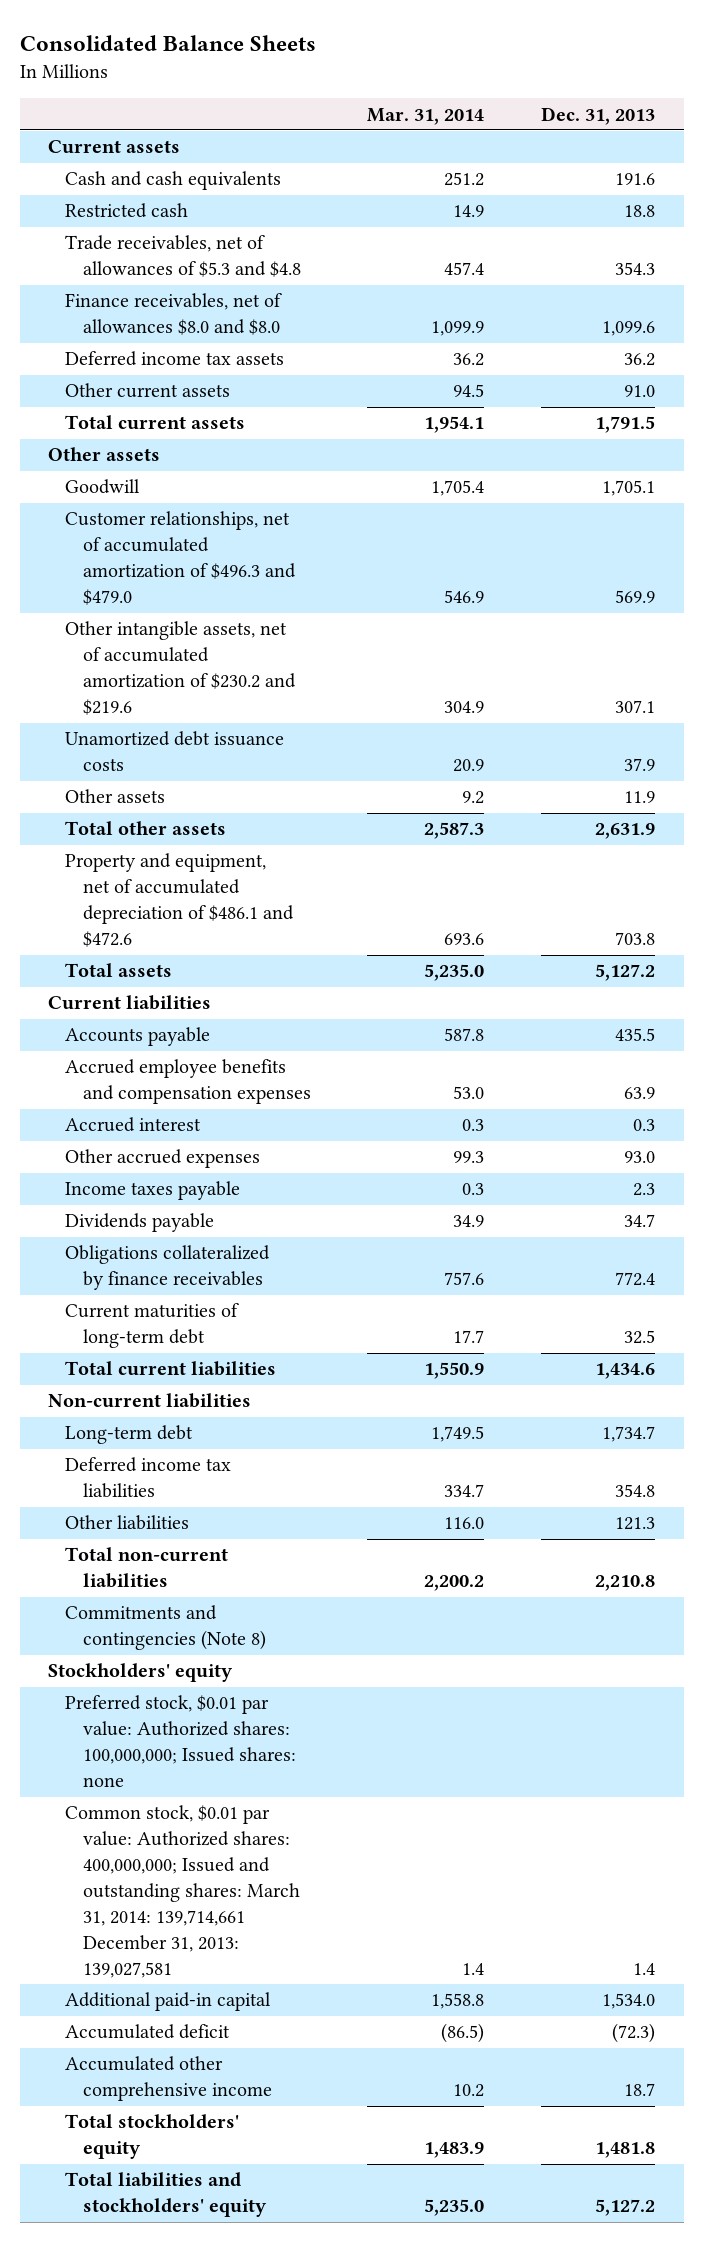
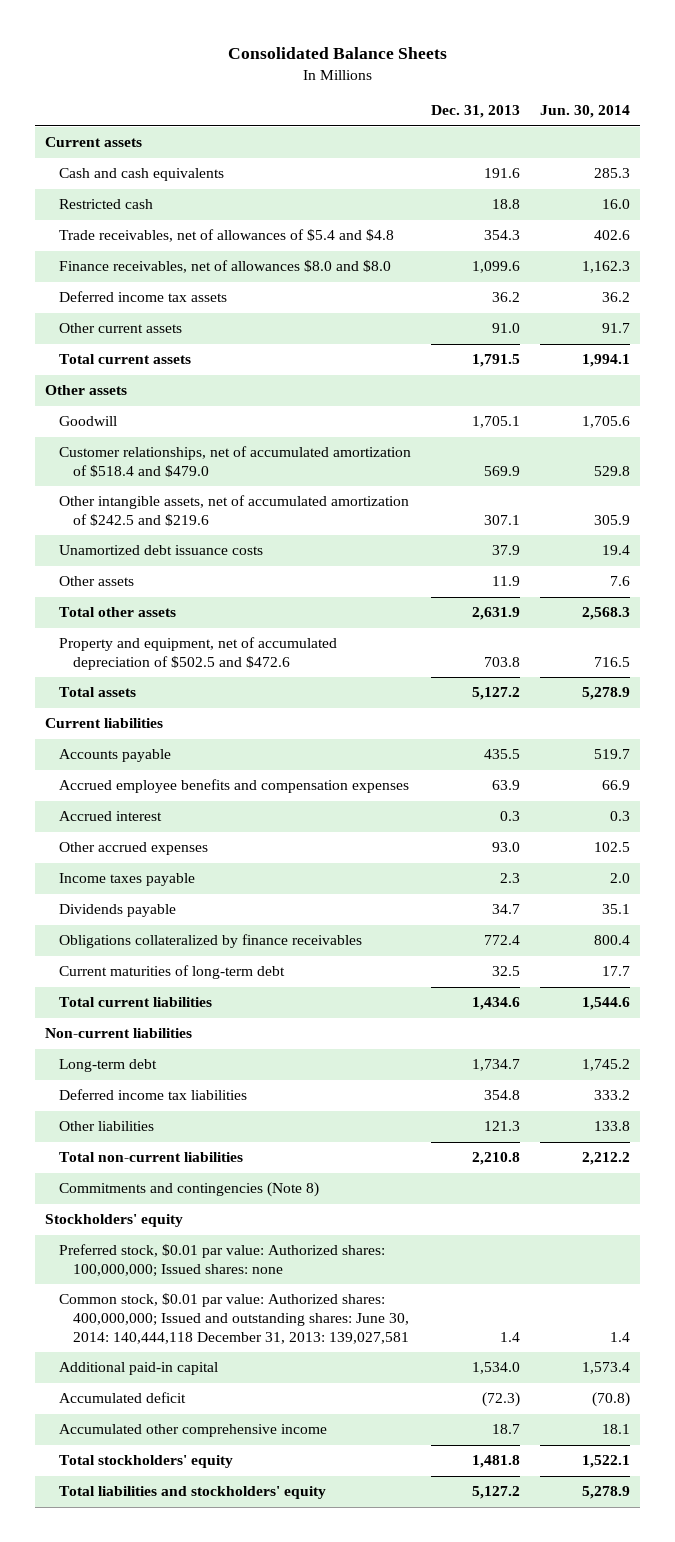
- | Mar. 31, 2014 | Dec. 31, 2013
+ | Dec. 31, 2013 | Jun. 30, 2014
- Trade receivables, net of allowances of $5.3 and $4.8 | 457.4 | 354.3
+ Trade receivables, net of allowances of $5.4 and $4.8 | 354.3 | 402.6
- Customer relationships, net of accumulated amortization of $496.3 and $479.0 | 546.9 | 569.9
- Other intangible assets, net of accumulated amortization of $230.2 and $219.6 | 304.9 | 307.1
+ Customer relationships, net of accumulated amortization of $518.4 and $479.0 | 569.9 | 529.8
+ Other intangible assets, net of accumulated amortization of $242.5 and $219.6 | 307.1 | 305.9
- Property and equipment, net of accumulated depreciation of $486.1 and $472.6 | 693.6 | 703.8
+ Property and equipment, net of accumulated depreciation of $502.5 and $472.6 | 703.8 | 716.5
- Common stock, $0.01 par value: Authorized shares: 400,000,000; Issued and outstanding shares: March 31, 2014: 139,714,661 December 31, 2013: 139,027,581 | 1.4 | 1.4
+ Common stock, $0.01 par value: Authorized shares: 400,000,000; Issued and outstanding shares: June 30, 2014: 140,444,118 December 31, 2013: 139,027,581 | 1.4 | 1.4

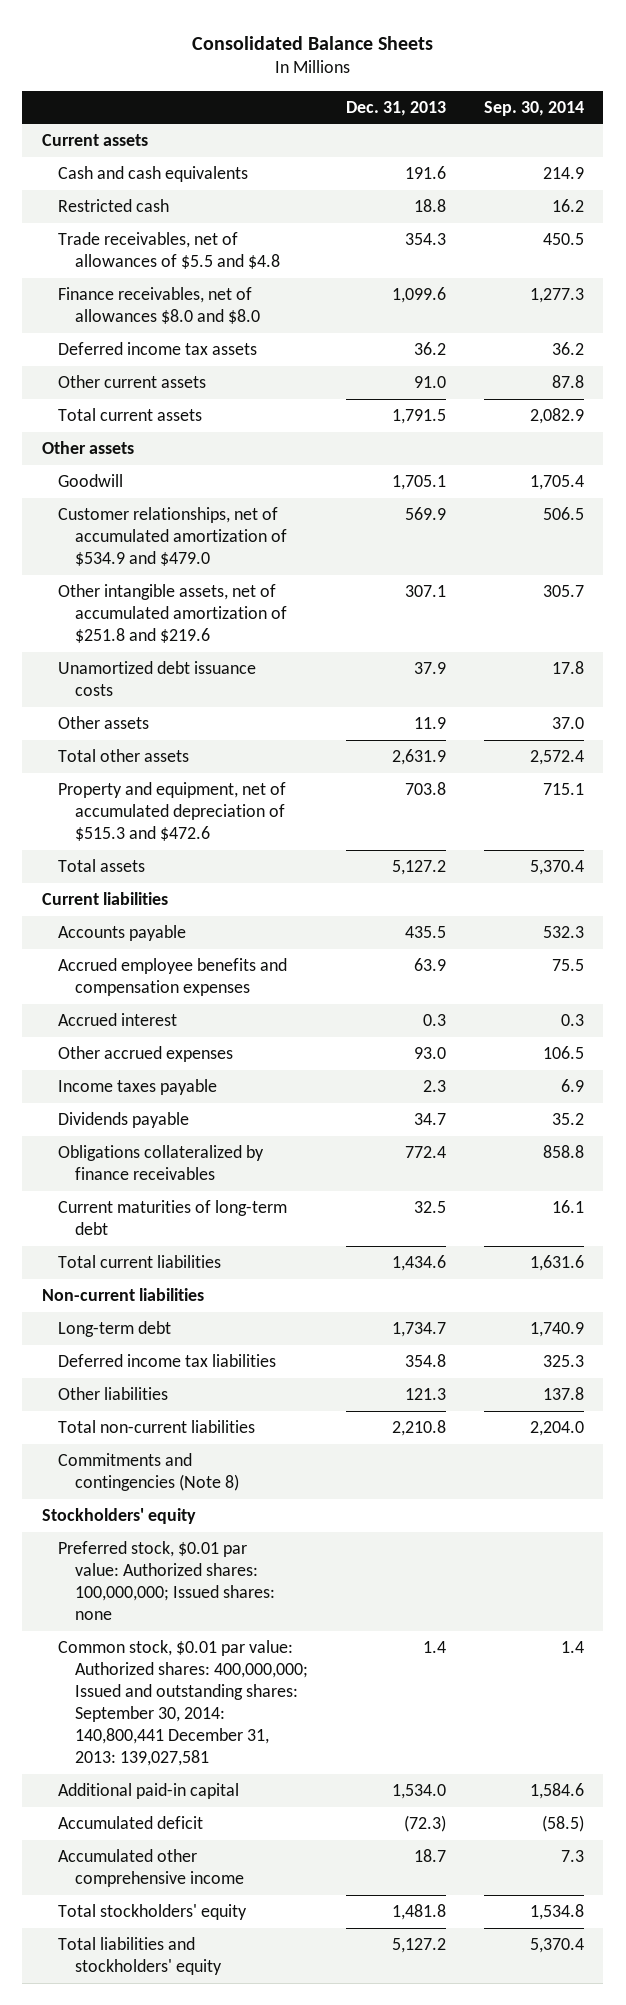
- | Dec. 31, 2013 | Jun. 30, 2014
+ | Dec. 31, 2013 | Sep. 30, 2014
- Trade receivables, net of allowances of $5.4 and $4.8 | 354.3 | 402.6
+ Trade receivables, net of allowances of $5.5 and $4.8 | 354.3 | 450.5
- Customer relationships, net of accumulated amortization of $518.4 and $479.0 | 569.9 | 529.8
- Other intangible assets, net of accumulated amortization of $242.5 and $219.6 | 307.1 | 305.9
+ Customer relationships, net of accumulated amortization of $534.9 and $479.0 | 569.9 | 506.5
+ Other intangible assets, net of accumulated amortization of $251.8 and $219.6 | 307.1 | 305.7
- Property and equipment, net of accumulated depreciation of $502.5 and $472.6 | 703.8 | 716.5
+ Property and equipment, net of accumulated depreciation of $515.3 and $472.6 | 703.8 | 715.1
- Common stock, $0.01 par value: Authorized shares: 400,000,000; Issued and outstanding shares: June 30, 2014: 140,444,118 December 31, 2013: 139,027,581 | 1.4 | 1.4
+ Common stock, $0.01 par value: Authorized shares: 400,000,000; Issued and outstanding shares: September 30, 2014: 140,800,441 December 31, 2013: 139,027,581 | 1.4 | 1.4

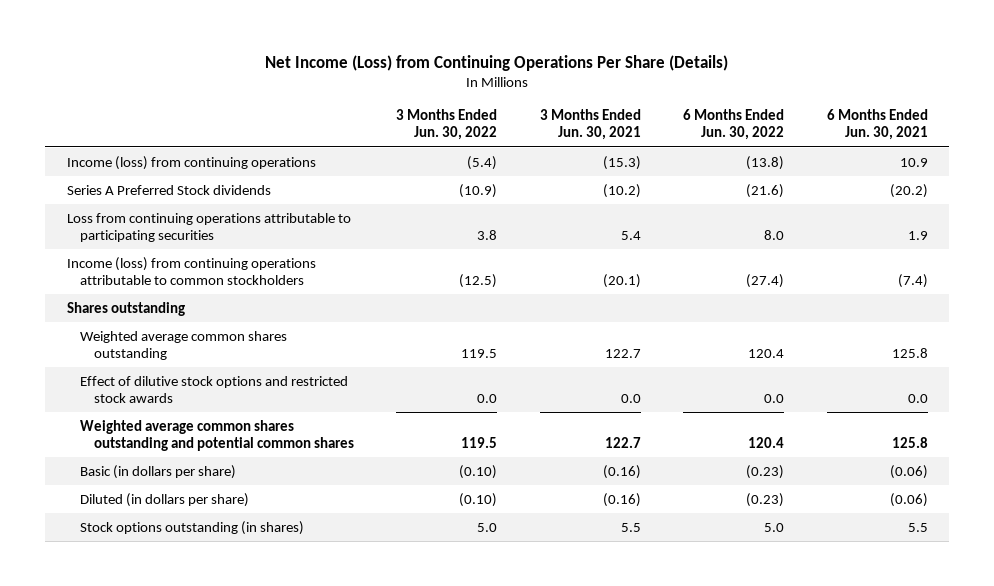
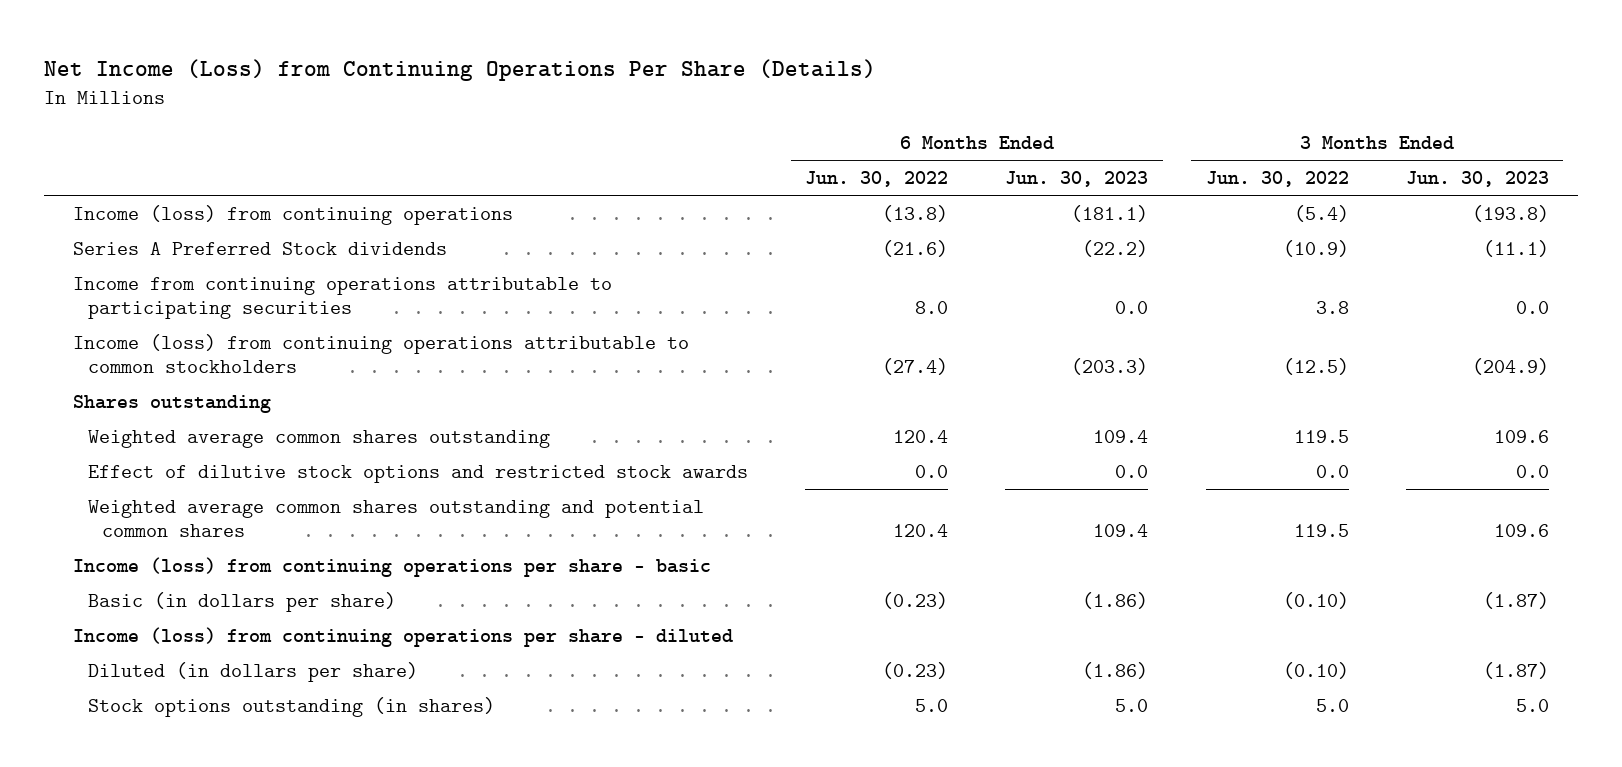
- | 3 Months Ended Jun. 30, 2022 | 3 Months Ended Jun. 30, 2021 | 6 Months Ended Jun. 30, 2022 | 6 Months Ended Jun. 30, 2021
+ | 6 Months Ended Jun. 30, 2022 | 6 Months Ended Jun. 30, 2023 | 3 Months Ended Jun. 30, 2022 | 3 Months Ended Jun. 30, 2023
- Loss from continuing operations attributable to participating securities | 3.8 | 5.4 | 8.0 | 1.9
+ Income from continuing operations attributable to participating securities | 8.0 | 0.0 | 3.8 | 0.0
+ Income (loss) from continuing operations per share - basic
+ Income (loss) from continuing operations per share - diluted

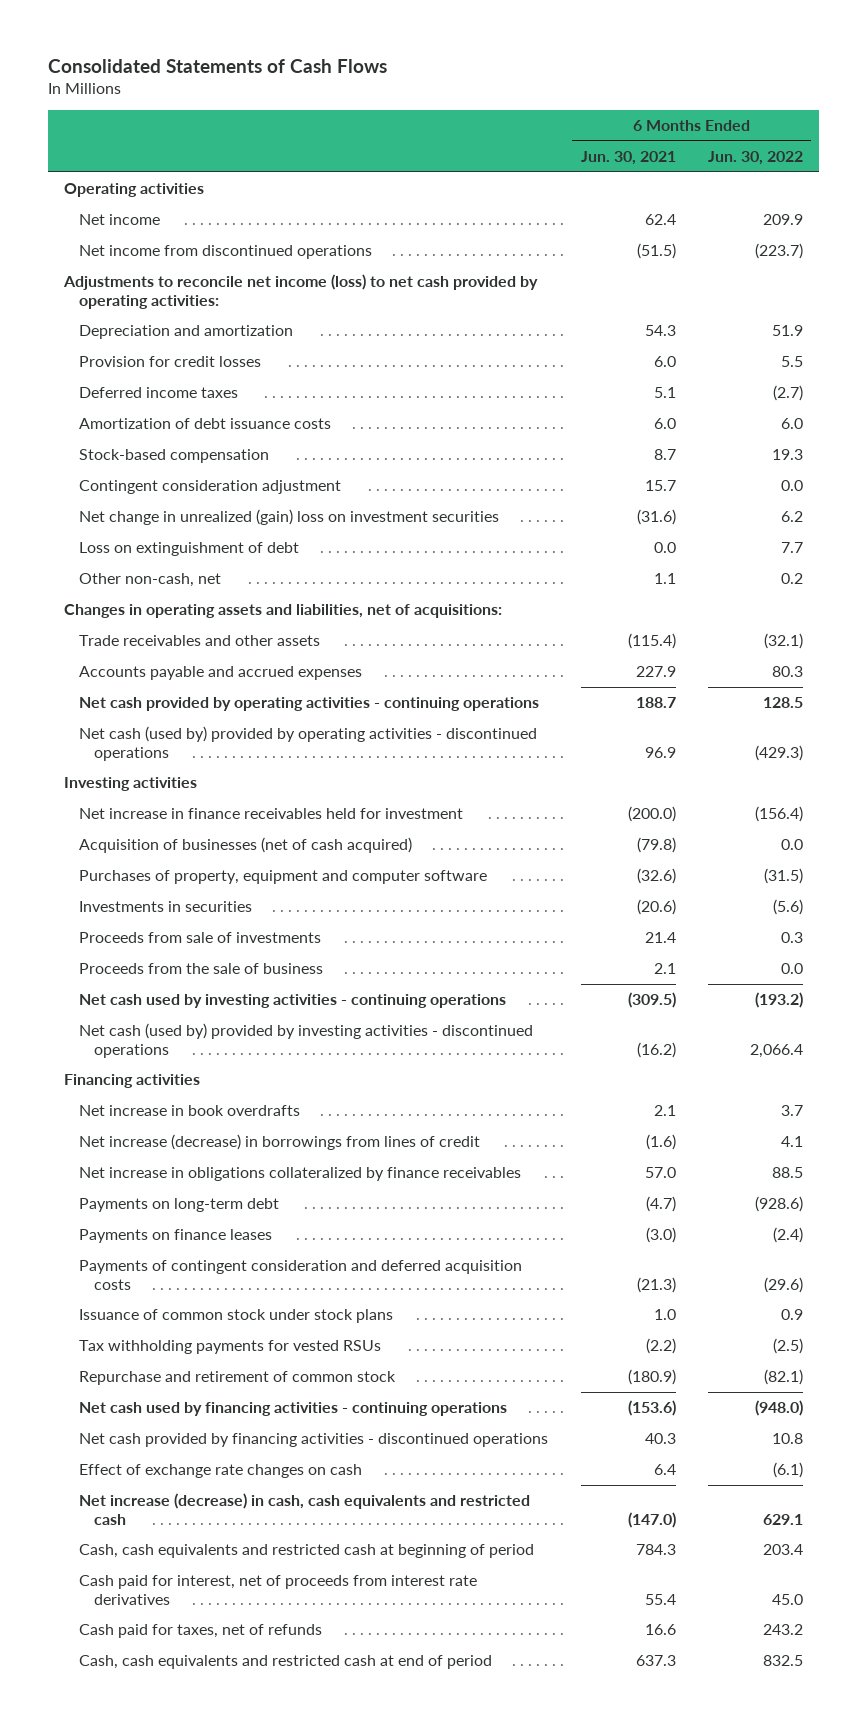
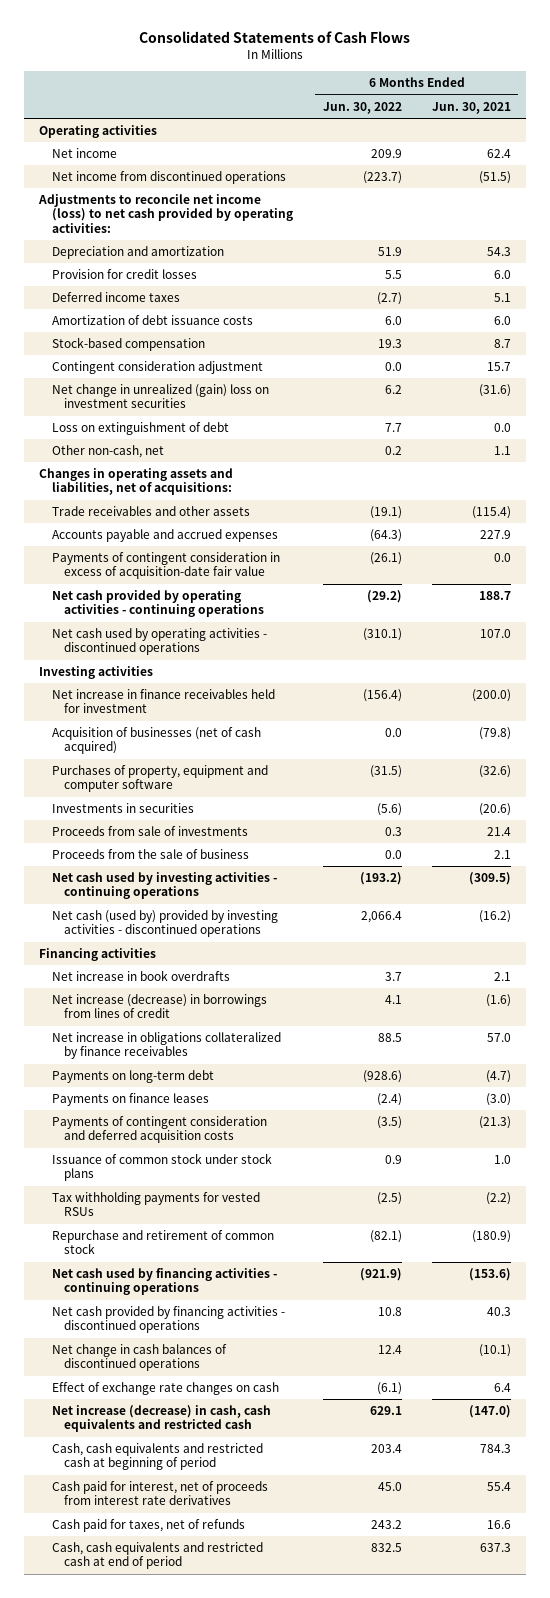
- | 6 Months Ended Jun. 30, 2021 | 6 Months Ended Jun. 30, 2022
+ | 6 Months Ended Jun. 30, 2022 | 6 Months Ended Jun. 30, 2021
- Trade receivables and other assets | (115.4) | (32.1)
- Accounts payable and accrued expenses | 227.9 | 80.3
- Net cash provided by operating activities - continuing operations | 188.7 | 128.5
- Net cash (used by) provided by operating activities - discontinued operations | 96.9 | (429.3)
+ Trade receivables and other assets | (19.1) | (115.4)
+ Accounts payable and accrued expenses | (64.3) | 227.9
+ Payments of contingent consideration in excess of acquisition-date fair value | (26.1) | 0.0
+ Net cash provided by operating activities - continuing operations | (29.2) | 188.7
+ Net cash used by operating activities - discontinued operations | (310.1) | 107.0
- Payments of contingent consideration and deferred acquisition costs | (21.3) | (29.6)
+ Payments of contingent consideration and deferred acquisition costs | (3.5) | (21.3)
- Net cash used by financing activities - continuing operations | (153.6) | (948.0)
+ Net cash used by financing activities - continuing operations | (921.9) | (153.6)
+ Net change in cash balances of discontinued operations | 12.4 | (10.1)

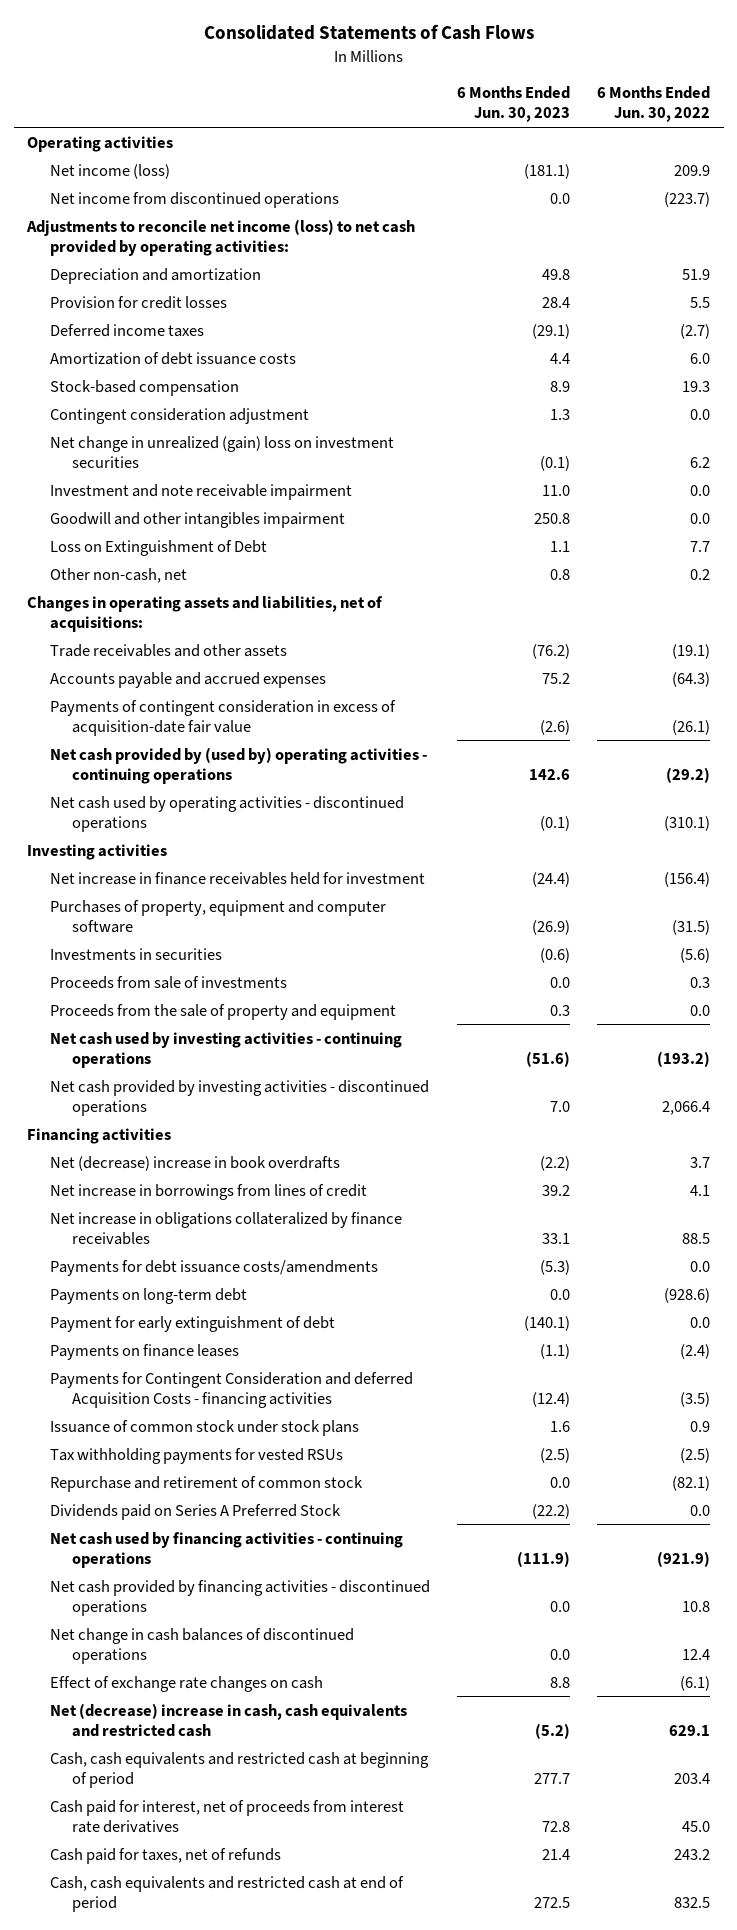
- | 6 Months Ended Jun. 30, 2022 | 6 Months Ended Jun. 30, 2021
+ | 6 Months Ended Jun. 30, 2023 | 6 Months Ended Jun. 30, 2022
- Net income | 209.9 | 62.4
+ Net income (loss) | (181.1) | 209.9
- Loss on extinguishment of debt | 7.7 | 0.0
+ Investment and note receivable impairment | 11.0 | 0.0
+ Goodwill and other intangibles impairment | 250.8 | 0.0
+ Loss on Extinguishment of Debt | 1.1 | 7.7
- Net cash provided by operating activities - continuing operations | (29.2) | 188.7
+ Net cash provided by (used by) operating activities - continuing operations | 142.6 | (29.2)
- Acquisition of businesses (net of cash acquired) | 0.0 | (79.8)
- Proceeds from the sale of business | 0.0 | 2.1
+ Proceeds from the sale of property and equipment | 0.3 | 0.0
- Net cash (used by) provided by investing activities - discontinued operations | 2,066.4 | (16.2)
+ Net cash provided by investing activities - discontinued operations | 7.0 | 2,066.4
- Net increase in book overdrafts | 3.7 | 2.1
- Net increase (decrease) in borrowings from lines of credit | 4.1 | (1.6)
+ Net (decrease) increase in book overdrafts | (2.2) | 3.7
+ Net increase in borrowings from lines of credit | 39.2 | 4.1
+ Payments for debt issuance costs/amendments | (5.3) | 0.0
+ Payment for early extinguishment of debt | (140.1) | 0.0
- Payments of contingent consideration and deferred acquisition costs | (3.5) | (21.3)
+ Payments for Contingent Consideration and deferred Acquisition Costs - financing activities | (12.4) | (3.5)
+ Dividends paid on Series A Preferred Stock | (22.2) | 0.0
- Net increase (decrease) in cash, cash equivalents and restricted cash | 629.1 | (147.0)
+ Net (decrease) increase in cash, cash equivalents and restricted cash | (5.2) | 629.1

